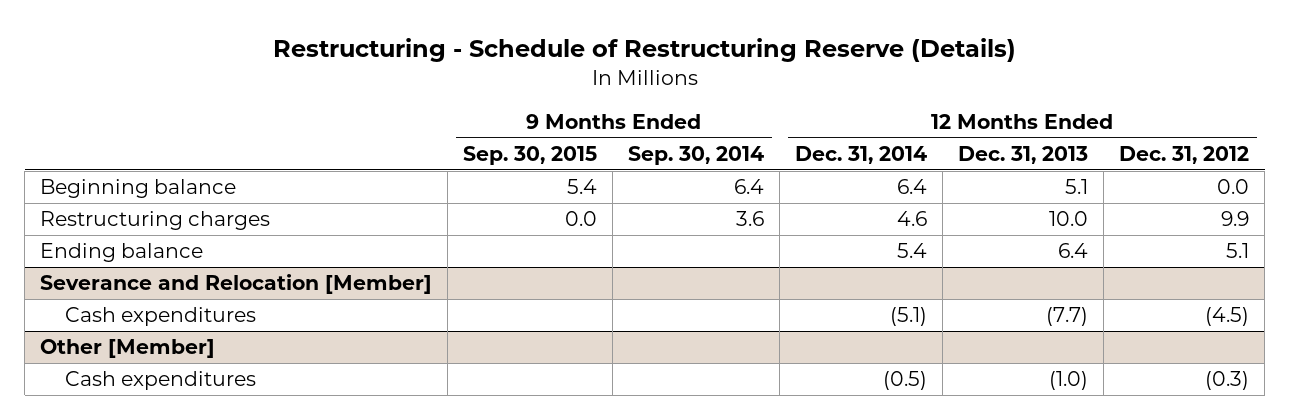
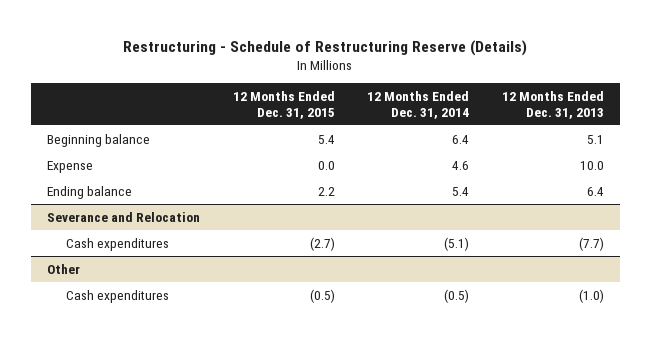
- | 9 Months Ended Sep. 30, 2015 | 9 Months Ended Sep. 30, 2014 | 12 Months Ended Dec. 31, 2014 | 12 Months Ended Dec. 31, 2013 | 12 Months Ended Dec. 31, 2012
+ | 12 Months Ended Dec. 31, 2015 | 12 Months Ended Dec. 31, 2014 | 12 Months Ended Dec. 31, 2013
- Restructuring charges | 0.0 | 3.6 | 4.6 | 10.0 | 9.9
+ Expense | 0.0 | 4.6 | 10.0
- Severance and Relocation [Member]
+ Severance and Relocation
- Other [Member]
+ Other

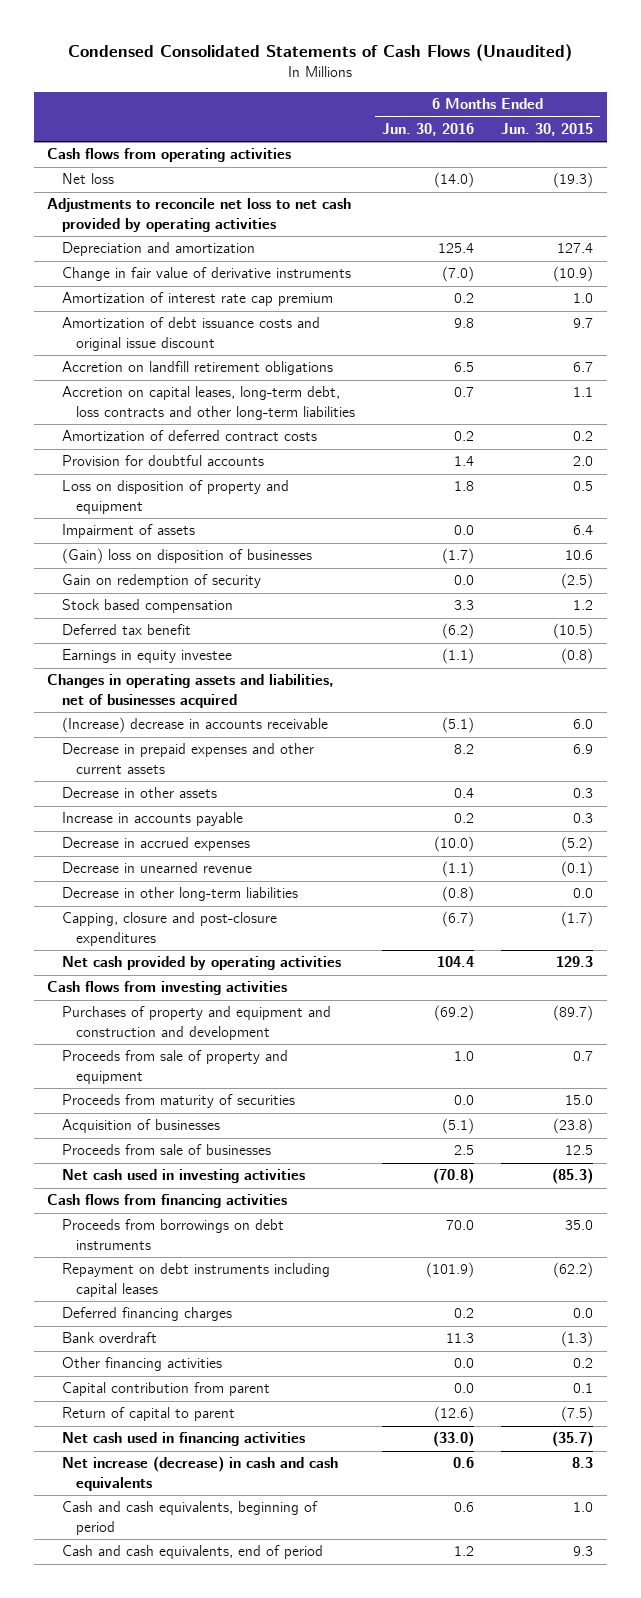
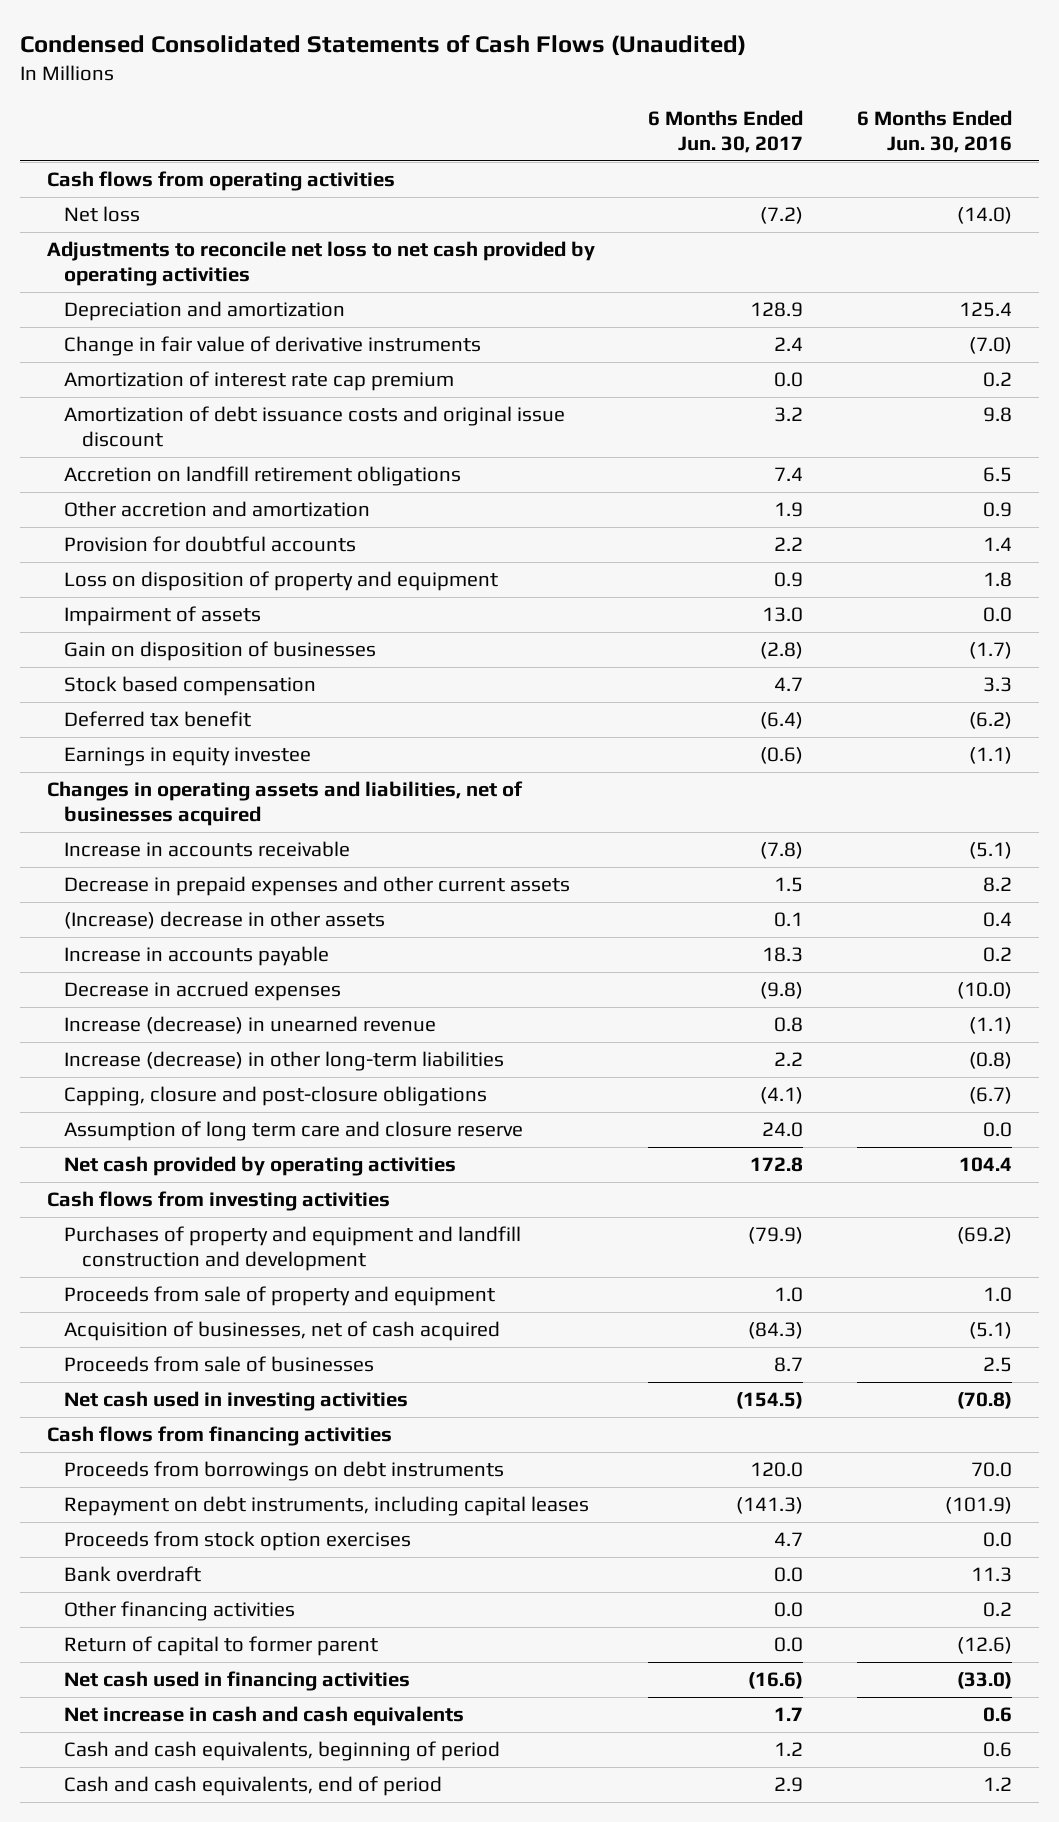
- | 6 Months Ended Jun. 30, 2016 | 6 Months Ended Jun. 30, 2015
+ | 6 Months Ended Jun. 30, 2017 | 6 Months Ended Jun. 30, 2016
- Accretion on capital leases, long-term debt, loss contracts and other long-term liabilities | 0.7 | 1.1
- Amortization of deferred contract costs | 0.2 | 0.2
+ Other accretion and amortization | 1.9 | 0.9
- (Gain) loss on disposition of businesses | (1.7) | 10.6
- Gain on redemption of security | 0.0 | (2.5)
+ Gain on disposition of businesses | (2.8) | (1.7)
- (Increase) decrease in accounts receivable | (5.1) | 6.0
+ Increase in accounts receivable | (7.8) | (5.1)
- Decrease in other assets | 0.4 | 0.3
+ (Increase) decrease in other assets | 0.1 | 0.4
- Decrease in unearned revenue | (1.1) | (0.1)
- Decrease in other long-term liabilities | (0.8) | 0.0
- Capping, closure and post-closure expenditures | (6.7) | (1.7)
+ Increase (decrease) in unearned revenue | 0.8 | (1.1)
+ Increase (decrease) in other long-term liabilities | 2.2 | (0.8)
+ Capping, closure and post-closure obligations | (4.1) | (6.7)
+ Assumption of long term care and closure reserve | 24.0 | 0.0
- Purchases of property and equipment and construction and development | (69.2) | (89.7)
+ Purchases of property and equipment and landfill construction and development | (79.9) | (69.2)
- Proceeds from maturity of securities | 0.0 | 15.0
- Acquisition of businesses | (5.1) | (23.8)
+ Acquisition of businesses, net of cash acquired | (84.3) | (5.1)
- Repayment on debt instruments including capital leases | (101.9) | (62.2)
- Deferred financing charges | 0.2 | 0.0
+ Repayment on debt instruments, including capital leases | (141.3) | (101.9)
+ Proceeds from stock option exercises | 4.7 | 0.0
- Other financing activities | 0.0 | 0.2
- Capital contribution from parent | 0.0 | 0.1
- Return of capital to parent | (12.6) | (7.5)
+ Other financing activities | 0.0 | 0.2
+ Return of capital to former parent | 0.0 | (12.6)
- Net increase (decrease) in cash and cash equivalents | 0.6 | 8.3
+ Net increase in cash and cash equivalents | 1.7 | 0.6

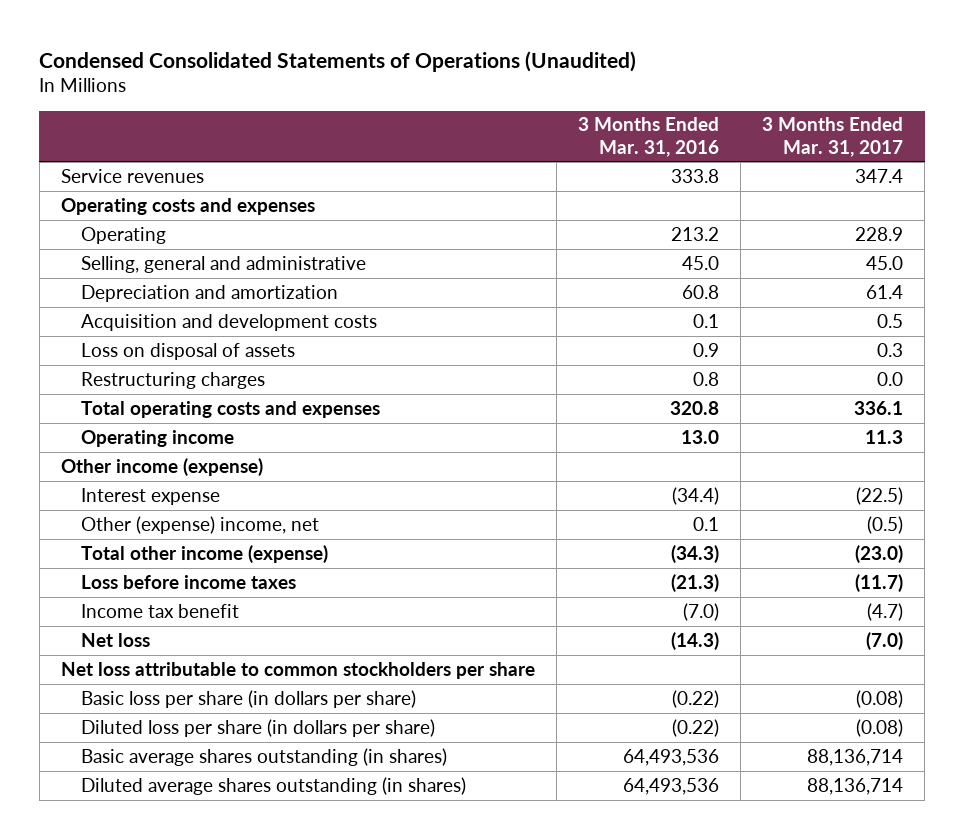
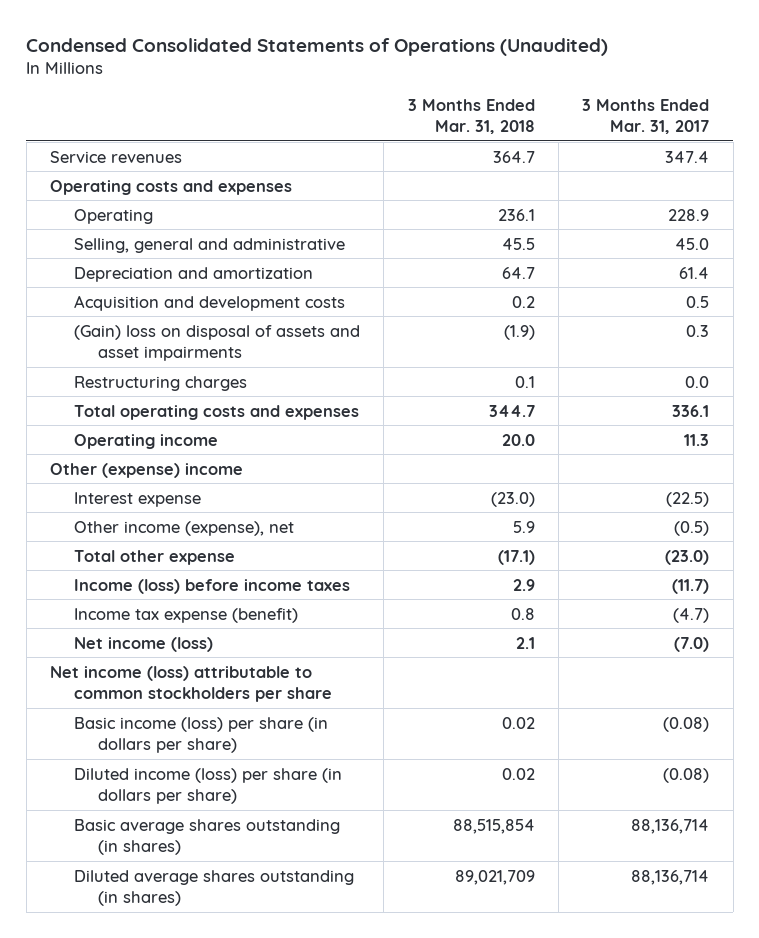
- | 3 Months Ended Mar. 31, 2016 | 3 Months Ended Mar. 31, 2017
+ | 3 Months Ended Mar. 31, 2018 | 3 Months Ended Mar. 31, 2017
- Loss on disposal of assets | 0.9 | 0.3
+ (Gain) loss on disposal of assets and asset impairments | (1.9) | 0.3
- Other income (expense)
+ Other (expense) income
- Other (expense) income, net | 0.1 | (0.5)
- Total other income (expense) | (34.3) | (23.0)
- Loss before income taxes | (21.3) | (11.7)
- Income tax benefit | (7.0) | (4.7)
- Net loss | (14.3) | (7.0)
- Net loss attributable to common stockholders per share
- Basic loss per share (in dollars per share) | (0.22) | (0.08)
- Diluted loss per share (in dollars per share) | (0.22) | (0.08)
+ Other income (expense), net | 5.9 | (0.5)
+ Total other expense | (17.1) | (23.0)
+ Income (loss) before income taxes | 2.9 | (11.7)
+ Income tax expense (benefit) | 0.8 | (4.7)
+ Net income (loss) | 2.1 | (7.0)
+ Net income (loss) attributable to common stockholders per share
+ Basic income (loss) per share (in dollars per share) | 0.02 | (0.08)
+ Diluted income (loss) per share (in dollars per share) | 0.02 | (0.08)

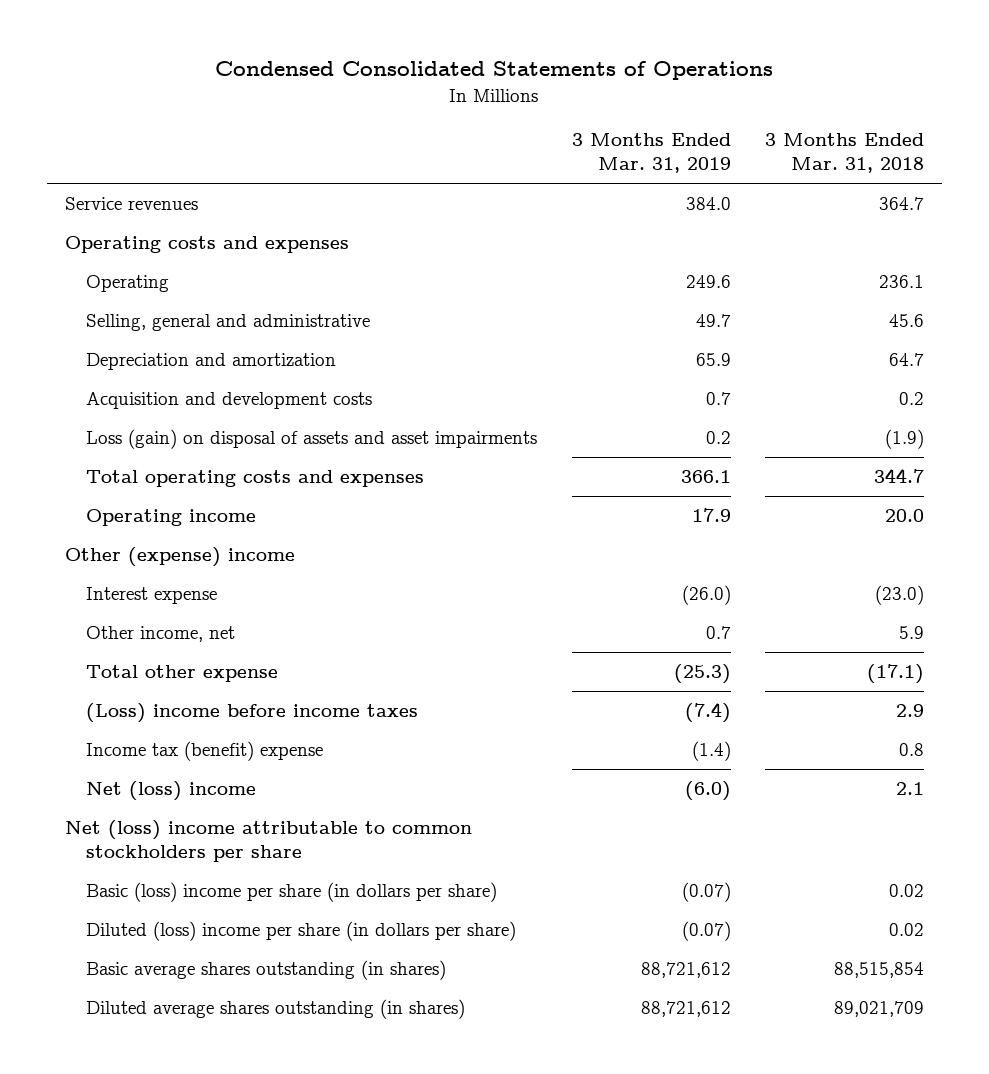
- Condensed Consolidated Statements of Operations (Unaudited)
+ Condensed Consolidated Statements of Operations
- | 3 Months Ended Mar. 31, 2018 | 3 Months Ended Mar. 31, 2017
+ | 3 Months Ended Mar. 31, 2019 | 3 Months Ended Mar. 31, 2018
- Selling, general and administrative | 45.5 | 45.0
+ Selling, general and administrative | 49.7 | 45.6
- (Gain) loss on disposal of assets and asset impairments | (1.9) | 0.3
- Restructuring charges | 0.1 | 0.0
+ Loss (gain) on disposal of assets and asset impairments | 0.2 | (1.9)
- Other income (expense), net | 5.9 | (0.5)
+ Other income, net | 0.7 | 5.9
- Income (loss) before income taxes | 2.9 | (11.7)
- Income tax expense (benefit) | 0.8 | (4.7)
- Net income (loss) | 2.1 | (7.0)
- Net income (loss) attributable to common stockholders per share
- Basic income (loss) per share (in dollars per share) | 0.02 | (0.08)
- Diluted income (loss) per share (in dollars per share) | 0.02 | (0.08)
+ (Loss) income before income taxes | (7.4) | 2.9
+ Income tax (benefit) expense | (1.4) | 0.8
+ Net (loss) income | (6.0) | 2.1
+ Net (loss) income attributable to common stockholders per share
+ Basic (loss) income per share (in dollars per share) | (0.07) | 0.02
+ Diluted (loss) income per share (in dollars per share) | (0.07) | 0.02

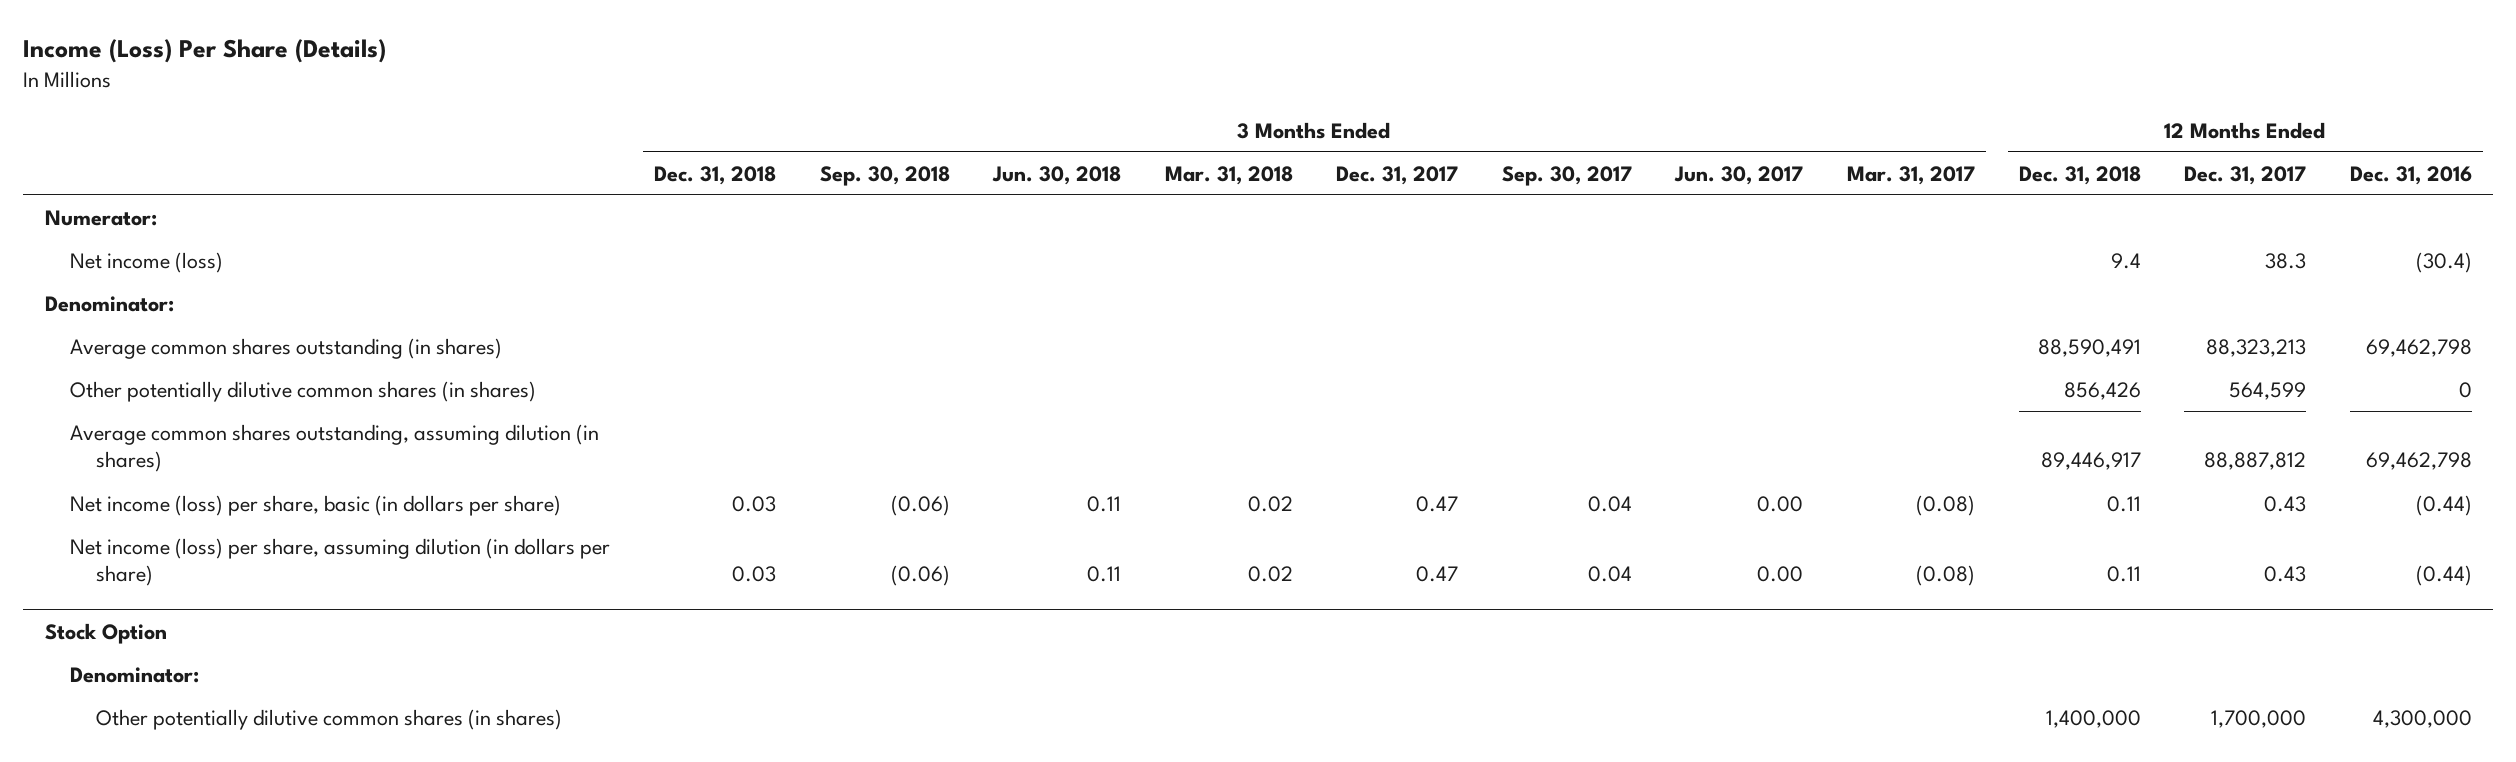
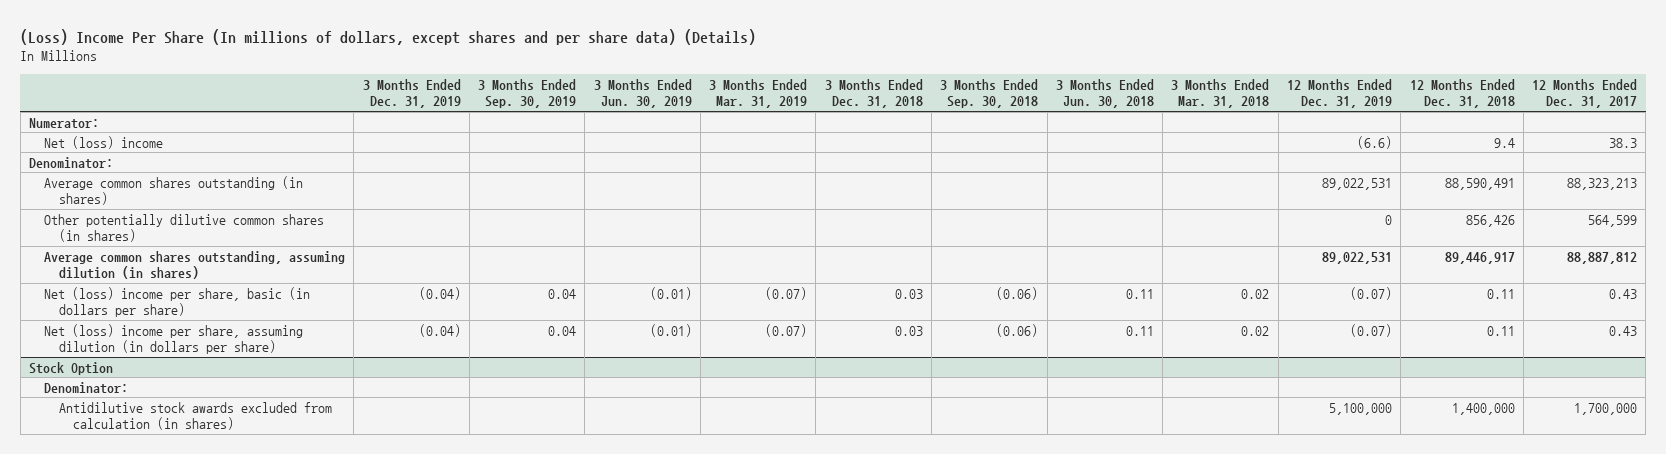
- Income (Loss) Per Share (Details)
+ (Loss) Income Per Share (In millions of dollars, except shares and per share data) (Details)
- | 3 Months Ended Dec. 31, 2018 | 3 Months Ended Sep. 30, 2018 | 3 Months Ended Jun. 30, 2018 | 3 Months Ended Mar. 31, 2018 | 3 Months Ended Dec. 31, 2017 | 3 Months Ended Sep. 30, 2017 | 3 Months Ended Jun. 30, 2017 | 3 Months Ended Mar. 31, 2017 | 12 Months Ended Dec. 31, 2018 | 12 Months Ended Dec. 31, 2017 | 12 Months Ended Dec. 31, 2016
+ | 3 Months Ended Dec. 31, 2019 | 3 Months Ended Sep. 30, 2019 | 3 Months Ended Jun. 30, 2019 | 3 Months Ended Mar. 31, 2019 | 3 Months Ended Dec. 31, 2018 | 3 Months Ended Sep. 30, 2018 | 3 Months Ended Jun. 30, 2018 | 3 Months Ended Mar. 31, 2018 | 12 Months Ended Dec. 31, 2019 | 12 Months Ended Dec. 31, 2018 | 12 Months Ended Dec. 31, 2017
- Net income (loss) | | | | | | | | | 9.4 | 38.3 | (30.4)
+ Net (loss) income | | | | | | | | | (6.6) | 9.4 | 38.3
- Net income (loss) per share, basic (in dollars per share) | 0.03 | (0.06) | 0.11 | 0.02 | 0.47 | 0.04 | 0.00 | (0.08) | 0.11 | 0.43 | (0.44)
- Net income (loss) per share, assuming dilution (in dollars per share) | 0.03 | (0.06) | 0.11 | 0.02 | 0.47 | 0.04 | 0.00 | (0.08) | 0.11 | 0.43 | (0.44)
+ Net (loss) income per share, basic (in dollars per share) | (0.04) | 0.04 | (0.01) | (0.07) | 0.03 | (0.06) | 0.11 | 0.02 | (0.07) | 0.11 | 0.43
+ Net (loss) income per share, assuming dilution (in dollars per share) | (0.04) | 0.04 | (0.01) | (0.07) | 0.03 | (0.06) | 0.11 | 0.02 | (0.07) | 0.11 | 0.43
@ Stock Option
- Other potentially dilutive common shares (in shares) | | | | | | | | | 1,400,000 | 1,700,000 | 4,300,000
+ Antidilutive stock awards excluded from calculation (in shares) | | | | | | | | | 5,100,000 | 1,400,000 | 1,700,000

